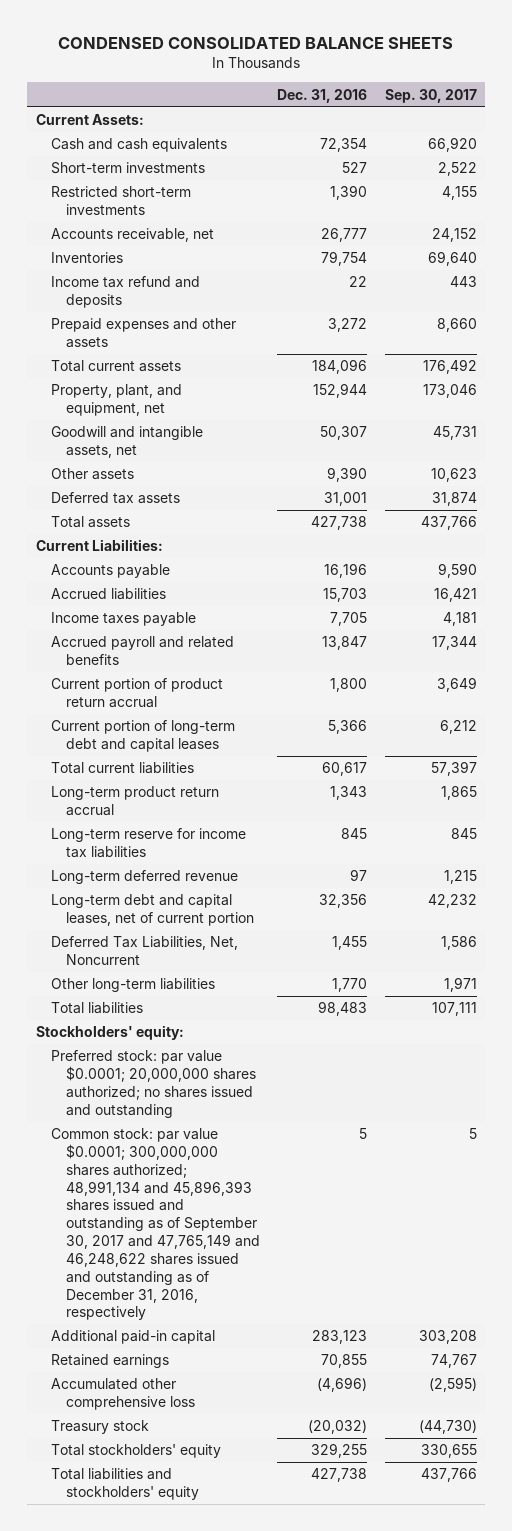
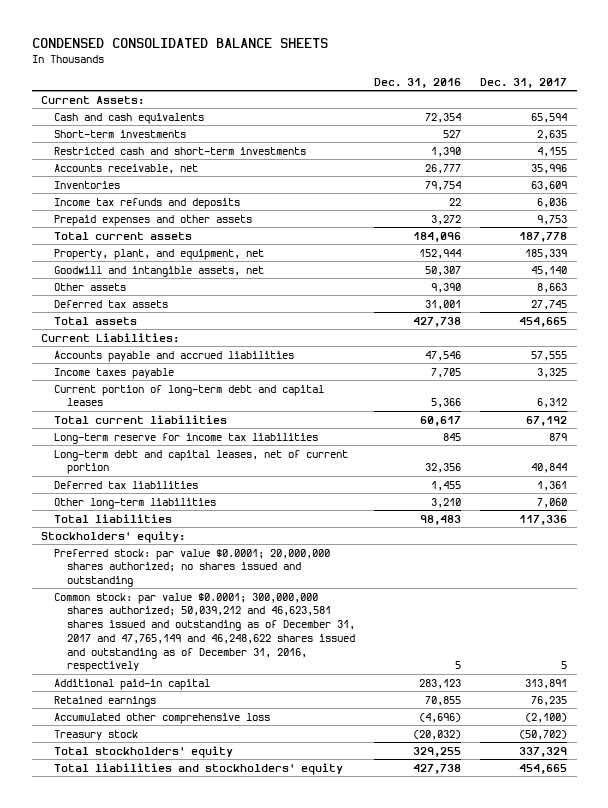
- | Dec. 31, 2016 | Sep. 30, 2017
+ | Dec. 31, 2016 | Dec. 31, 2017
- Restricted short-term investments | 1,390 | 4,155
+ Restricted cash and short-term investments | 1,390 | 4,155
- Income tax refund and deposits | 22 | 443
+ Income tax refunds and deposits | 22 | 6,036
- Accounts payable | 16,196 | 9,590
- Accrued liabilities | 15,703 | 16,421
+ Accounts payable and accrued liabilities | 47,546 | 57,555
- Accrued payroll and related benefits | 13,847 | 17,344
- Current portion of product return accrual | 1,800 | 3,649
- Long-term product return accrual | 1,343 | 1,865
- Long-term deferred revenue | 97 | 1,215
- Deferred Tax Liabilities, Net, Noncurrent | 1,455 | 1,586
- Other long-term liabilities | 1,770 | 1,971
+ Deferred tax liabilities | 1,455 | 1,361
+ Other long-term liabilities | 3,210 | 7,060
- Common stock: par value $0.0001; 300,000,000 shares authorized; 48,991,134 and 45,896,393 shares issued and outstanding as of September 30, 2017 and 47,765,149 and 46,248,622 shares issued and outstanding as of December 31, 2016, respectively | 5 | 5
+ Common stock: par value $0.0001; 300,000,000 shares authorized; 50,039,212 and 46,623,581 shares issued and outstanding as of December 31, 2017 and 47,765,149 and 46,248,622 shares issued and outstanding as of December 31, 2016, respectively | 5 | 5

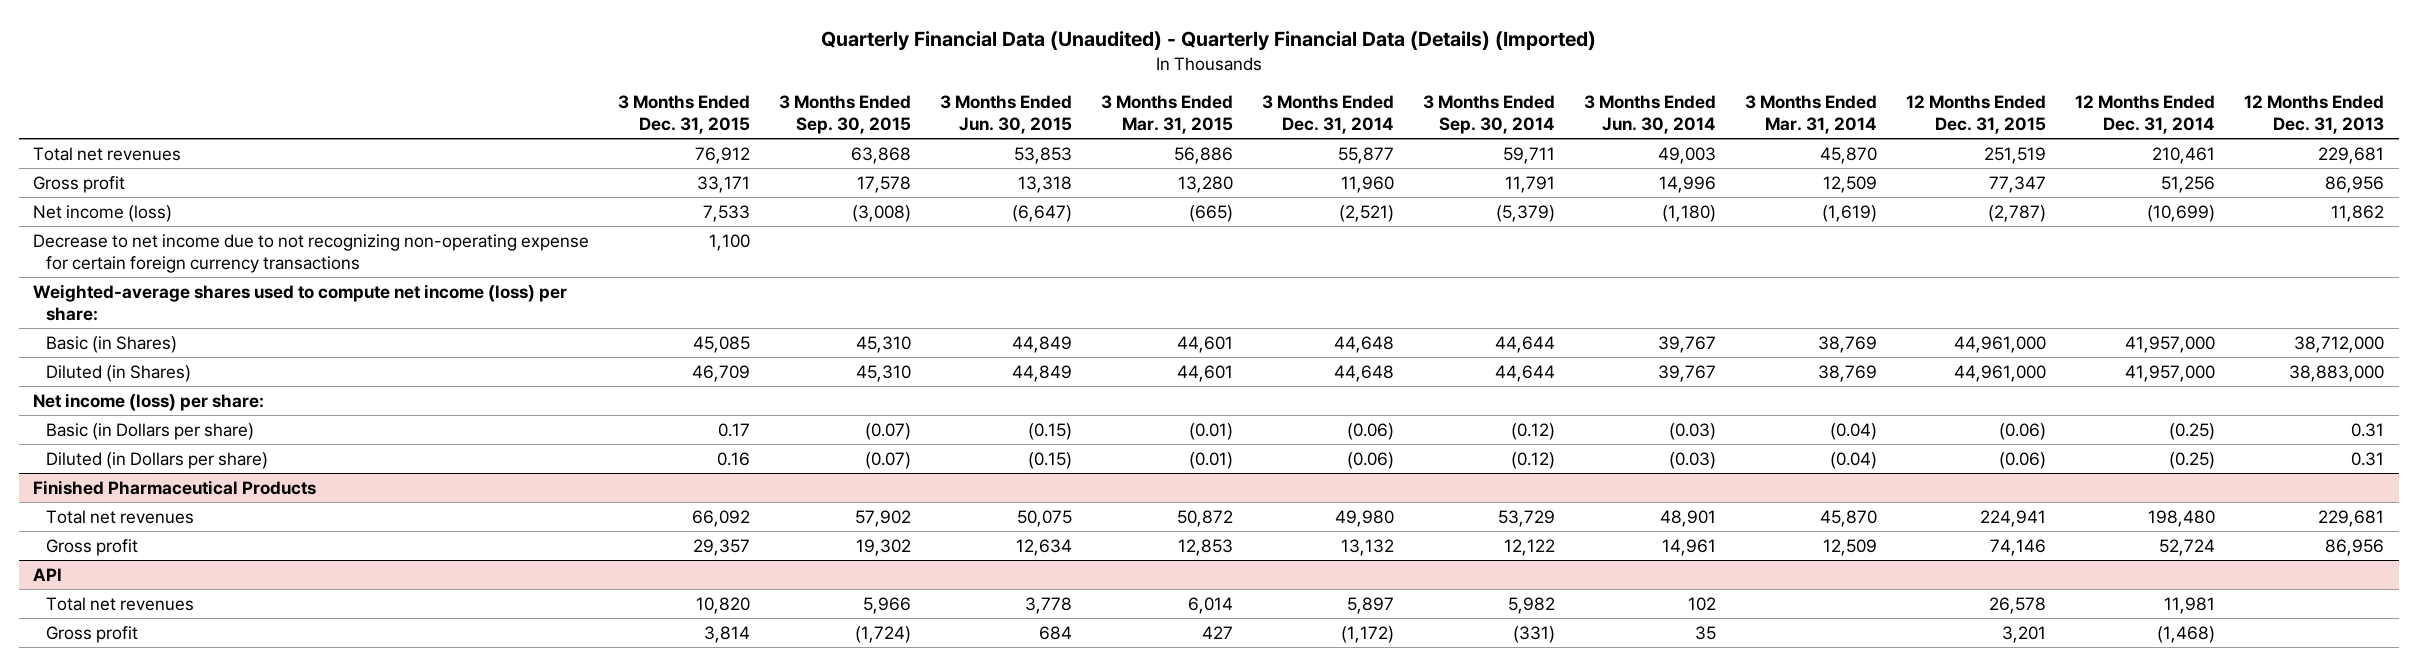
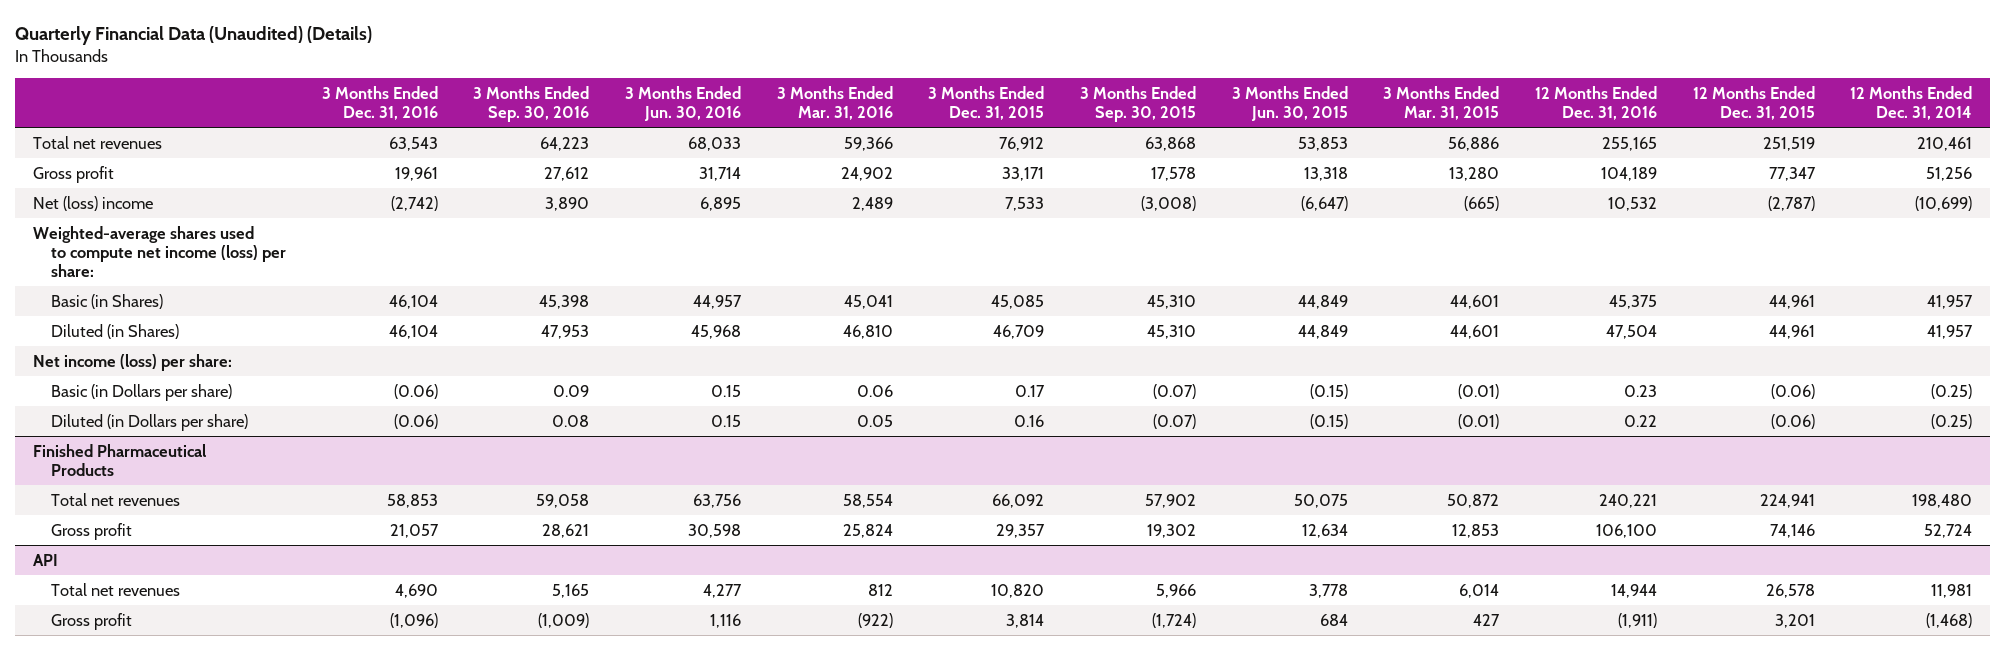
- Quarterly Financial Data (Unaudited) - Quarterly Financial Data (Details) (Imported)
+ Quarterly Financial Data (Unaudited) (Details)
- | 3 Months Ended Dec. 31, 2015 | 3 Months Ended Sep. 30, 2015 | 3 Months Ended Jun. 30, 2015 | 3 Months Ended Mar. 31, 2015 | 3 Months Ended Dec. 31, 2014 | 3 Months Ended Sep. 30, 2014 | 3 Months Ended Jun. 30, 2014 | 3 Months Ended Mar. 31, 2014 | 12 Months Ended Dec. 31, 2015 | 12 Months Ended Dec. 31, 2014 | 12 Months Ended Dec. 31, 2013
+ | 3 Months Ended Dec. 31, 2016 | 3 Months Ended Sep. 30, 2016 | 3 Months Ended Jun. 30, 2016 | 3 Months Ended Mar. 31, 2016 | 3 Months Ended Dec. 31, 2015 | 3 Months Ended Sep. 30, 2015 | 3 Months Ended Jun. 30, 2015 | 3 Months Ended Mar. 31, 2015 | 12 Months Ended Dec. 31, 2016 | 12 Months Ended Dec. 31, 2015 | 12 Months Ended Dec. 31, 2014
- Net income (loss) | 7,533 | (3,008) | (6,647) | (665) | (2,521) | (5,379) | (1,180) | (1,619) | (2,787) | (10,699) | 11,862
- Decrease to net income due to not recognizing non-operating expense for certain foreign currency transactions | 1,100 | | | | | | | | | |
+ Net (loss) income | (2,742) | 3,890 | 6,895 | 2,489 | 7,533 | (3,008) | (6,647) | (665) | 10,532 | (2,787) | (10,699)
- Basic (in Shares) | 45,085 | 45,310 | 44,849 | 44,601 | 44,648 | 44,644 | 39,767 | 38,769 | 44,961,000 | 41,957,000 | 38,712,000
- Diluted (in Shares) | 46,709 | 45,310 | 44,849 | 44,601 | 44,648 | 44,644 | 39,767 | 38,769 | 44,961,000 | 41,957,000 | 38,883,000
+ Basic (in Shares) | 46,104 | 45,398 | 44,957 | 45,041 | 45,085 | 45,310 | 44,849 | 44,601 | 45,375 | 44,961 | 41,957
+ Diluted (in Shares) | 46,104 | 47,953 | 45,968 | 46,810 | 46,709 | 45,310 | 44,849 | 44,601 | 47,504 | 44,961 | 41,957

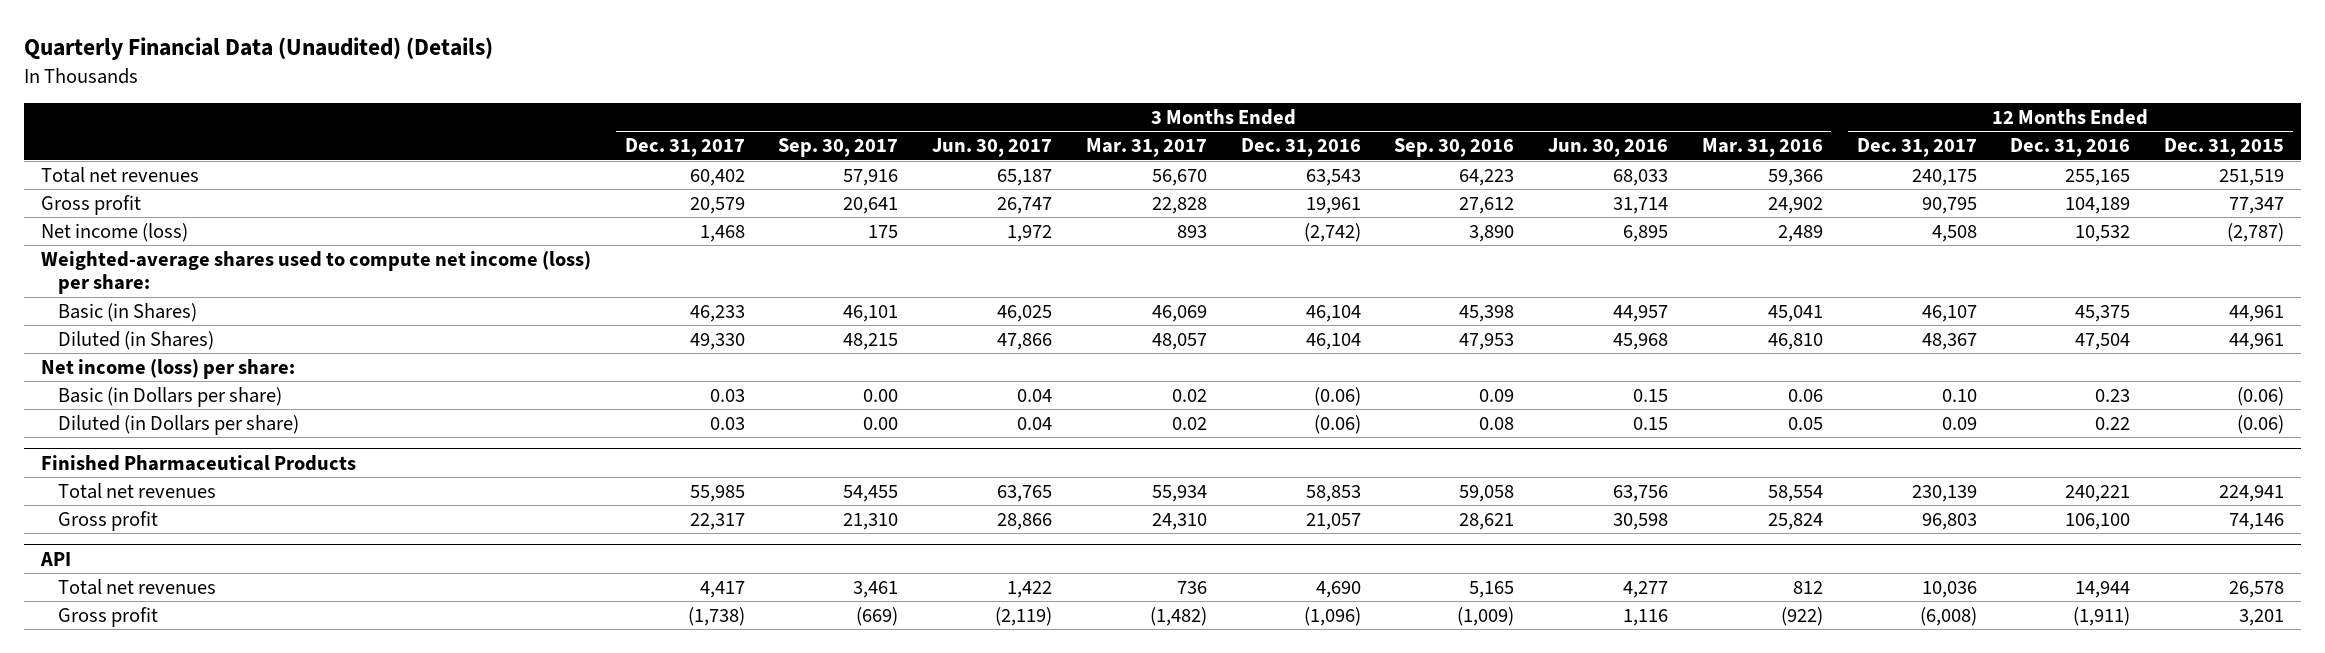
- | 3 Months Ended Dec. 31, 2016 | 3 Months Ended Sep. 30, 2016 | 3 Months Ended Jun. 30, 2016 | 3 Months Ended Mar. 31, 2016 | 3 Months Ended Dec. 31, 2015 | 3 Months Ended Sep. 30, 2015 | 3 Months Ended Jun. 30, 2015 | 3 Months Ended Mar. 31, 2015 | 12 Months Ended Dec. 31, 2016 | 12 Months Ended Dec. 31, 2015 | 12 Months Ended Dec. 31, 2014
+ | 3 Months Ended Dec. 31, 2017 | 3 Months Ended Sep. 30, 2017 | 3 Months Ended Jun. 30, 2017 | 3 Months Ended Mar. 31, 2017 | 3 Months Ended Dec. 31, 2016 | 3 Months Ended Sep. 30, 2016 | 3 Months Ended Jun. 30, 2016 | 3 Months Ended Mar. 31, 2016 | 12 Months Ended Dec. 31, 2017 | 12 Months Ended Dec. 31, 2016 | 12 Months Ended Dec. 31, 2015
- Net (loss) income | (2,742) | 3,890 | 6,895 | 2,489 | 7,533 | (3,008) | (6,647) | (665) | 10,532 | (2,787) | (10,699)
+ Net income (loss) | 1,468 | 175 | 1,972 | 893 | (2,742) | 3,890 | 6,895 | 2,489 | 4,508 | 10,532 | (2,787)

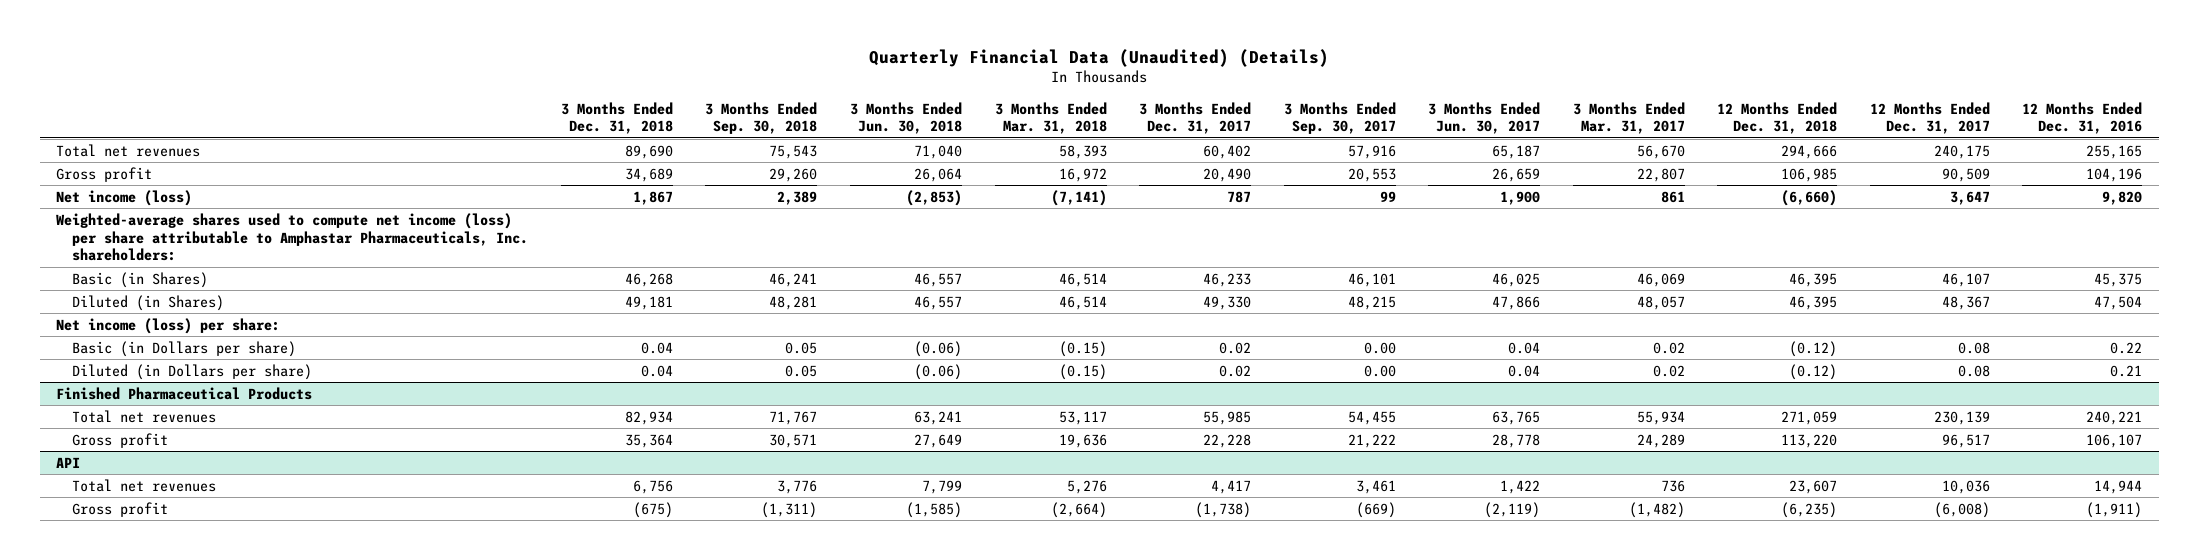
- | 3 Months Ended Dec. 31, 2017 | 3 Months Ended Sep. 30, 2017 | 3 Months Ended Jun. 30, 2017 | 3 Months Ended Mar. 31, 2017 | 3 Months Ended Dec. 31, 2016 | 3 Months Ended Sep. 30, 2016 | 3 Months Ended Jun. 30, 2016 | 3 Months Ended Mar. 31, 2016 | 12 Months Ended Dec. 31, 2017 | 12 Months Ended Dec. 31, 2016 | 12 Months Ended Dec. 31, 2015
+ | 3 Months Ended Dec. 31, 2018 | 3 Months Ended Sep. 30, 2018 | 3 Months Ended Jun. 30, 2018 | 3 Months Ended Mar. 31, 2018 | 3 Months Ended Dec. 31, 2017 | 3 Months Ended Sep. 30, 2017 | 3 Months Ended Jun. 30, 2017 | 3 Months Ended Mar. 31, 2017 | 12 Months Ended Dec. 31, 2018 | 12 Months Ended Dec. 31, 2017 | 12 Months Ended Dec. 31, 2016
- Gross profit | 20,579 | 20,641 | 26,747 | 22,828 | 19,961 | 27,612 | 31,714 | 24,902 | 90,795 | 104,189 | 77,347
- Net income (loss) | 1,468 | 175 | 1,972 | 893 | (2,742) | 3,890 | 6,895 | 2,489 | 4,508 | 10,532 | (2,787)
- Weighted-average shares used to compute net income (loss) per share:
+ Gross profit | 34,689 | 29,260 | 26,064 | 16,972 | 20,490 | 20,553 | 26,659 | 22,807 | 106,985 | 90,509 | 104,196
+ Net income (loss) | 1,867 | 2,389 | (2,853) | (7,141) | 787 | 99 | 1,900 | 861 | (6,660) | 3,647 | 9,820
+ Weighted-average shares used to compute net income (loss) per share attributable to Amphastar Pharmaceuticals, Inc. shareholders:
- Basic (in Dollars per share) | 0.03 | 0.00 | 0.04 | 0.02 | (0.06) | 0.09 | 0.15 | 0.06 | 0.10 | 0.23 | (0.06)
- Diluted (in Dollars per share) | 0.03 | 0.00 | 0.04 | 0.02 | (0.06) | 0.08 | 0.15 | 0.05 | 0.09 | 0.22 | (0.06)
+ Basic (in Dollars per share) | 0.04 | 0.05 | (0.06) | (0.15) | 0.02 | 0.00 | 0.04 | 0.02 | (0.12) | 0.08 | 0.22
+ Diluted (in Dollars per share) | 0.04 | 0.05 | (0.06) | (0.15) | 0.02 | 0.00 | 0.04 | 0.02 | (0.12) | 0.08 | 0.21
@ Finished Pharmaceutical Products
- Gross profit | 22,317 | 21,310 | 28,866 | 24,310 | 21,057 | 28,621 | 30,598 | 25,824 | 96,803 | 106,100 | 74,146
+ Gross profit | 35,364 | 30,571 | 27,649 | 19,636 | 22,228 | 21,222 | 28,778 | 24,289 | 113,220 | 96,517 | 106,107

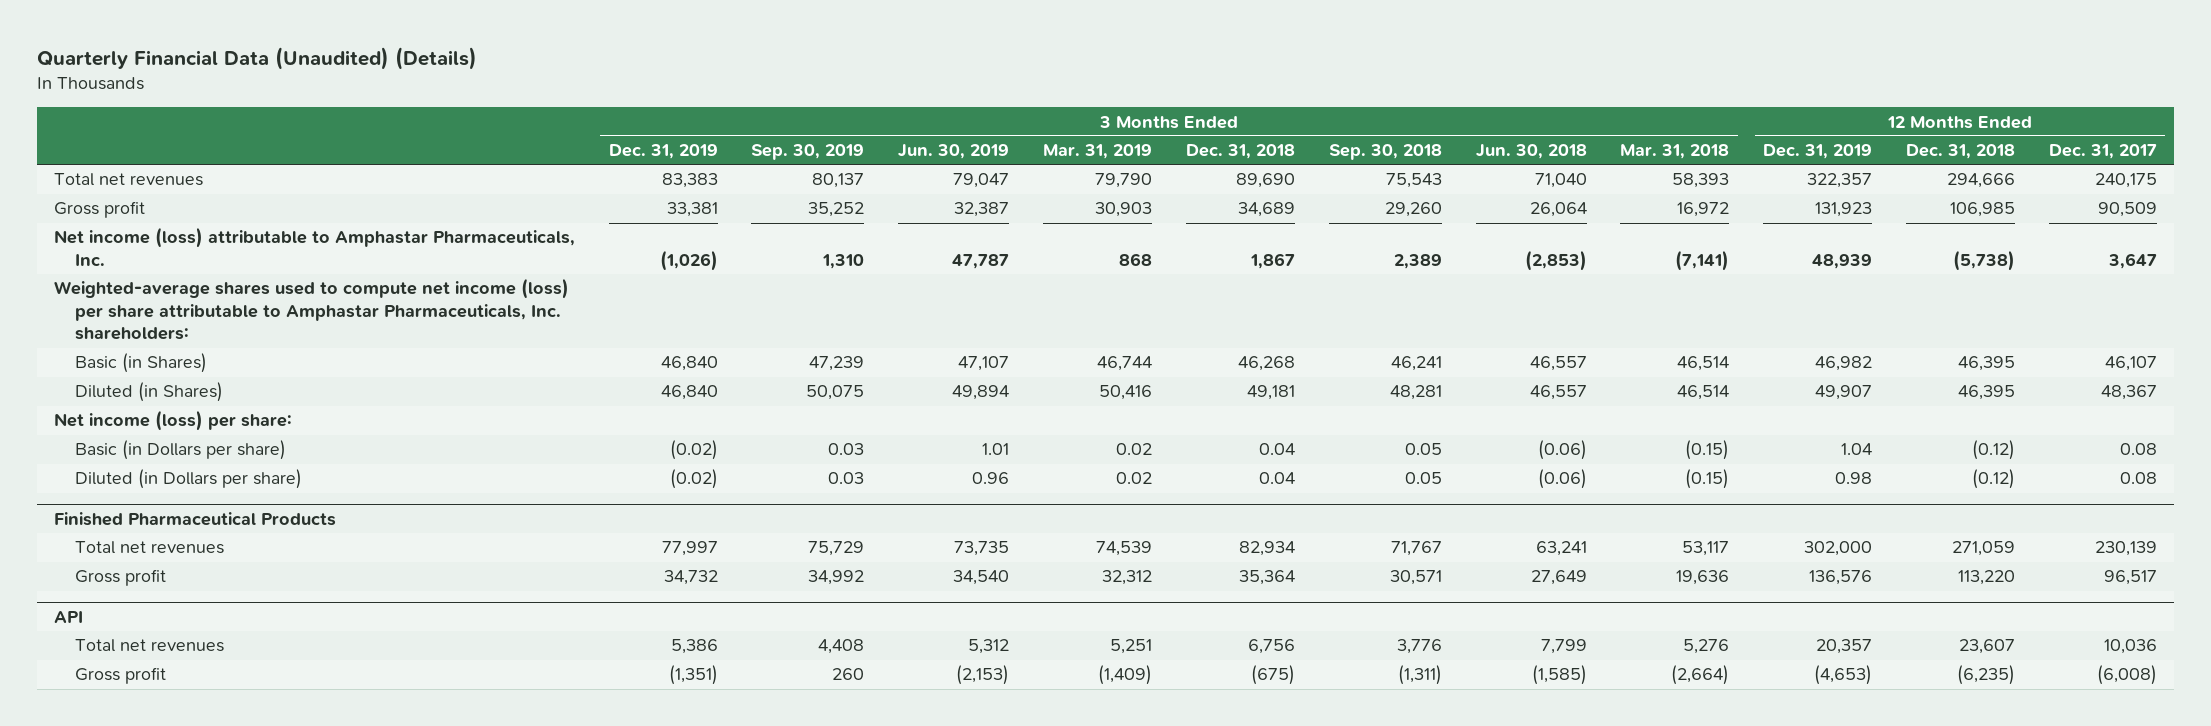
- | 3 Months Ended Dec. 31, 2018 | 3 Months Ended Sep. 30, 2018 | 3 Months Ended Jun. 30, 2018 | 3 Months Ended Mar. 31, 2018 | 3 Months Ended Dec. 31, 2017 | 3 Months Ended Sep. 30, 2017 | 3 Months Ended Jun. 30, 2017 | 3 Months Ended Mar. 31, 2017 | 12 Months Ended Dec. 31, 2018 | 12 Months Ended Dec. 31, 2017 | 12 Months Ended Dec. 31, 2016
+ | 3 Months Ended Dec. 31, 2019 | 3 Months Ended Sep. 30, 2019 | 3 Months Ended Jun. 30, 2019 | 3 Months Ended Mar. 31, 2019 | 3 Months Ended Dec. 31, 2018 | 3 Months Ended Sep. 30, 2018 | 3 Months Ended Jun. 30, 2018 | 3 Months Ended Mar. 31, 2018 | 12 Months Ended Dec. 31, 2019 | 12 Months Ended Dec. 31, 2018 | 12 Months Ended Dec. 31, 2017
- Net income (loss) | 1,867 | 2,389 | (2,853) | (7,141) | 787 | 99 | 1,900 | 861 | (6,660) | 3,647 | 9,820
+ Net income (loss) attributable to Amphastar Pharmaceuticals, Inc. | (1,026) | 1,310 | 47,787 | 868 | 1,867 | 2,389 | (2,853) | (7,141) | 48,939 | (5,738) | 3,647

